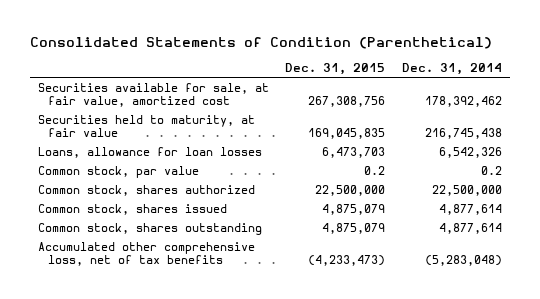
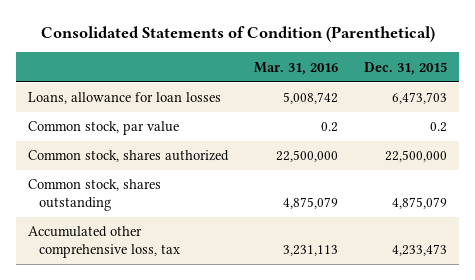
- | Dec. 31, 2015 | Dec. 31, 2014
+ | Mar. 31, 2016 | Dec. 31, 2015
- Securities available for sale, at fair value, amortized cost | 267,308,756 | 178,392,462
- Securities held to maturity, at fair value | 169,045,835 | 216,745,438
- Common stock, shares issued | 4,875,079 | 4,877,614
- Accumulated other comprehensive loss, net of tax benefits | (4,233,473) | (5,283,048)
+ Accumulated other comprehensive loss, tax | 3,231,113 | 4,233,473

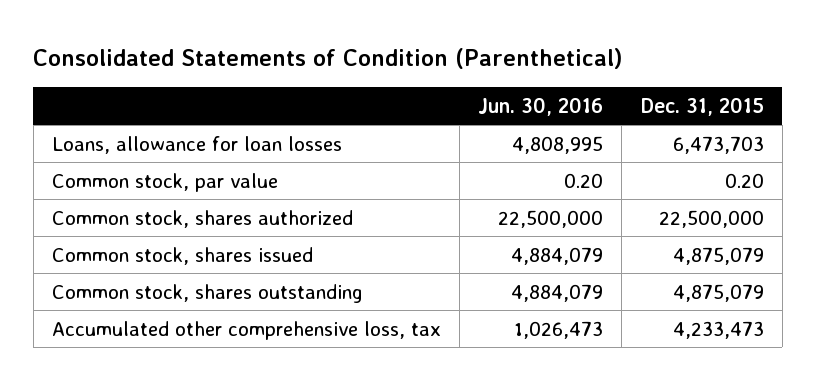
- | Mar. 31, 2016 | Dec. 31, 2015
+ | Jun. 30, 2016 | Dec. 31, 2015
- Common stock, par value | 0.2 | 0.2
+ Common stock, par value | 0.20 | 0.20
+ Common stock, shares issued | 4,884,079 | 4,875,079

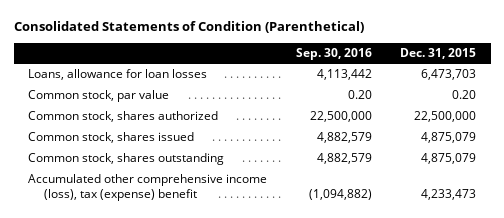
- | Jun. 30, 2016 | Dec. 31, 2015
+ | Sep. 30, 2016 | Dec. 31, 2015
- Accumulated other comprehensive loss, tax | 1,026,473 | 4,233,473
+ Accumulated other comprehensive income (loss), tax (expense) benefit | (1,094,882) | 4,233,473

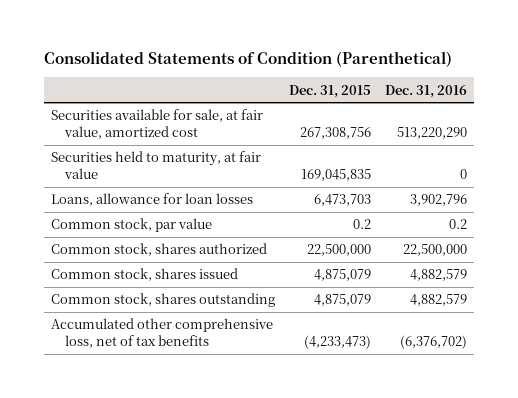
- | Sep. 30, 2016 | Dec. 31, 2015
+ | Dec. 31, 2015 | Dec. 31, 2016
+ Securities available for sale, at fair value, amortized cost | 267,308,756 | 513,220,290
+ Securities held to maturity, at fair value | 169,045,835 | 0
- Common stock, par value | 0.20 | 0.20
+ Common stock, par value | 0.2 | 0.2
- Accumulated other comprehensive income (loss), tax (expense) benefit | (1,094,882) | 4,233,473
+ Accumulated other comprehensive loss, net of tax benefits | (4,233,473) | (6,376,702)

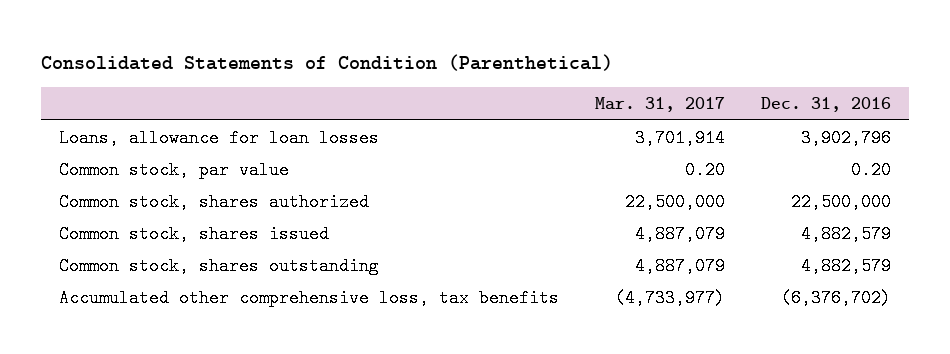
- | Dec. 31, 2015 | Dec. 31, 2016
+ | Mar. 31, 2017 | Dec. 31, 2016
- Securities available for sale, at fair value, amortized cost | 267,308,756 | 513,220,290
- Securities held to maturity, at fair value | 169,045,835 | 0
- Common stock, par value | 0.2 | 0.2
+ Common stock, par value | 0.20 | 0.20
- Accumulated other comprehensive loss, net of tax benefits | (4,233,473) | (6,376,702)
+ Accumulated other comprehensive loss, tax benefits | (4,733,977) | (6,376,702)

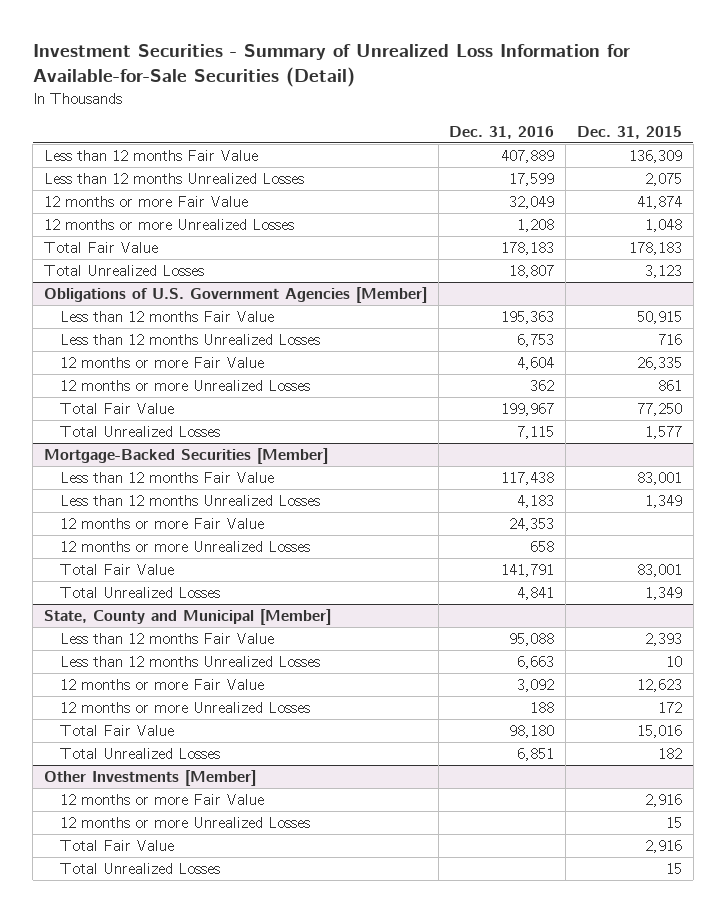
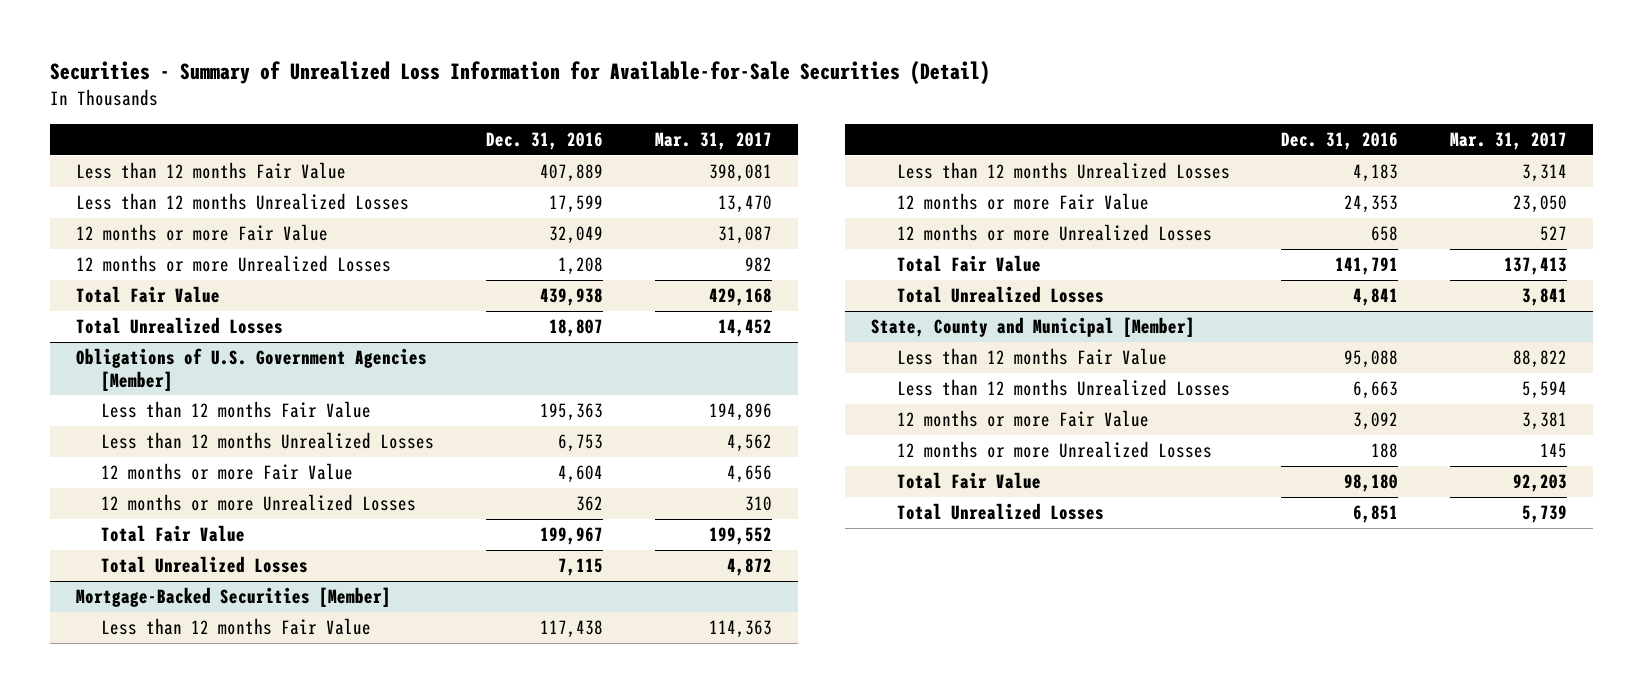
- Investment Securities - Summary of Unrealized Loss Information for Available-for-Sale Securities (Detail)
+ Securities - Summary of Unrealized Loss Information for Available-for-Sale Securities (Detail)
- | Dec. 31, 2016 | Dec. 31, 2015
+ | Dec. 31, 2016 | Mar. 31, 2017
- Total Fair Value | 178,183 | 178,183
+ Total Fair Value | 439,938 | 429,168
- Other Investments [Member]
- 12 months or more Fair Value | | 2,916
- 12 months or more Unrealized Losses | | 15
- Total Fair Value | | 2,916
- Total Unrealized Losses | | 15

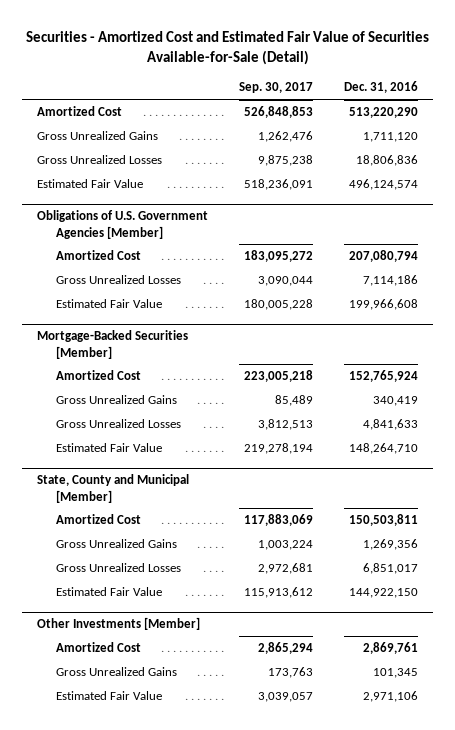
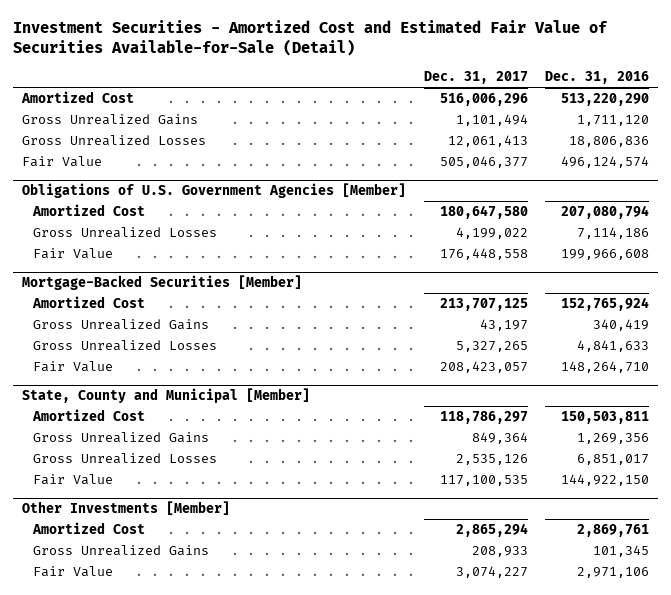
- Securities - Amortized Cost and Estimated Fair Value of Securities Available-for-Sale (Detail)
+ Investment Securities - Amortized Cost and Estimated Fair Value of Securities Available-for-Sale (Detail)
- | Sep. 30, 2017 | Dec. 31, 2016
+ | Dec. 31, 2017 | Dec. 31, 2016
- Estimated Fair Value | 518,236,091 | 496,124,574
+ Fair Value | 505,046,377 | 496,124,574
@ Obligations of U.S. Government Agencies [Member]
- Estimated Fair Value | 180,005,228 | 199,966,608
+ Fair Value | 176,448,558 | 199,966,608
@ Mortgage-Backed Securities [Member]
- Estimated Fair Value | 219,278,194 | 148,264,710
+ Fair Value | 208,423,057 | 148,264,710
@ State, County and Municipal [Member]
- Estimated Fair Value | 115,913,612 | 144,922,150
+ Fair Value | 117,100,535 | 144,922,150
@ Other Investments [Member]
- Estimated Fair Value | 3,039,057 | 2,971,106
+ Fair Value | 3,074,227 | 2,971,106

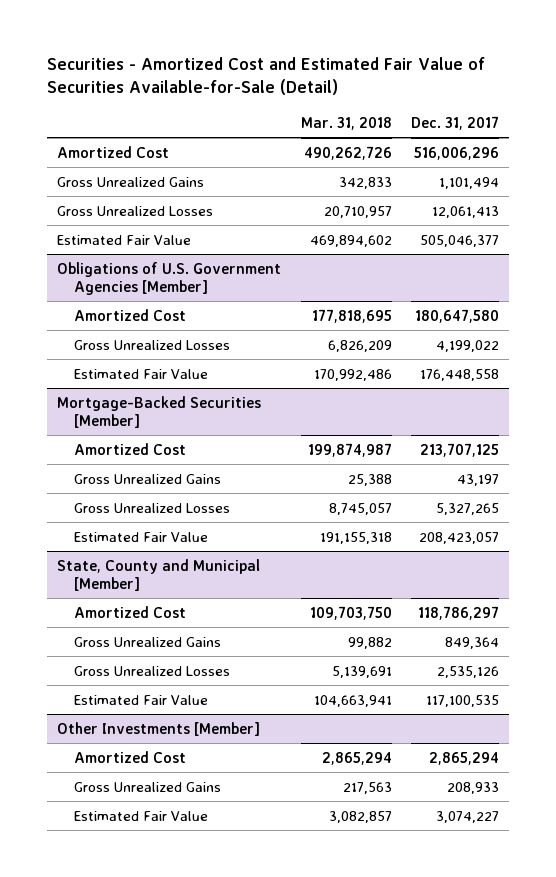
- Investment Securities - Amortized Cost and Estimated Fair Value of Securities Available-for-Sale (Detail)
+ Securities - Amortized Cost and Estimated Fair Value of Securities Available-for-Sale (Detail)
- | Dec. 31, 2017 | Dec. 31, 2016
+ | Mar. 31, 2018 | Dec. 31, 2017
- Fair Value | 505,046,377 | 496,124,574
+ Estimated Fair Value | 469,894,602 | 505,046,377
@ Obligations of U.S. Government Agencies [Member]
- Fair Value | 176,448,558 | 199,966,608
+ Estimated Fair Value | 170,992,486 | 176,448,558
@ Mortgage-Backed Securities [Member]
- Fair Value | 208,423,057 | 148,264,710
+ Estimated Fair Value | 191,155,318 | 208,423,057
@ State, County and Municipal [Member]
- Fair Value | 117,100,535 | 144,922,150
+ Estimated Fair Value | 104,663,941 | 117,100,535
@ Other Investments [Member]
- Fair Value | 3,074,227 | 2,971,106
+ Estimated Fair Value | 3,082,857 | 3,074,227

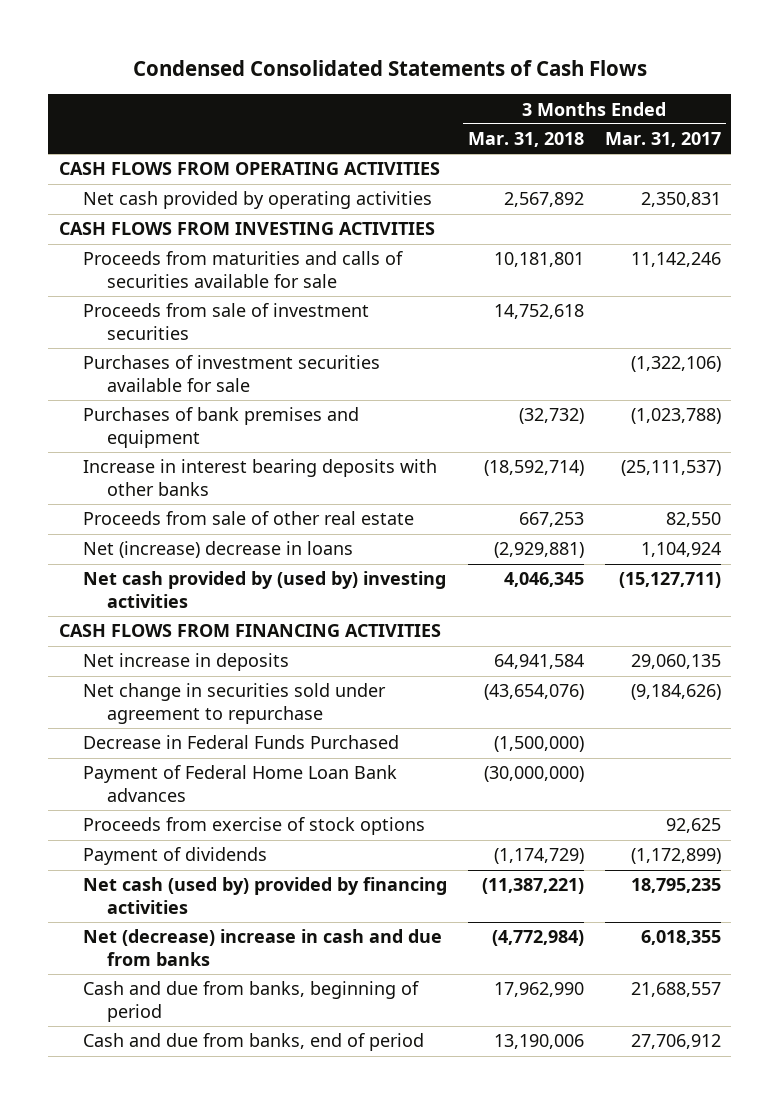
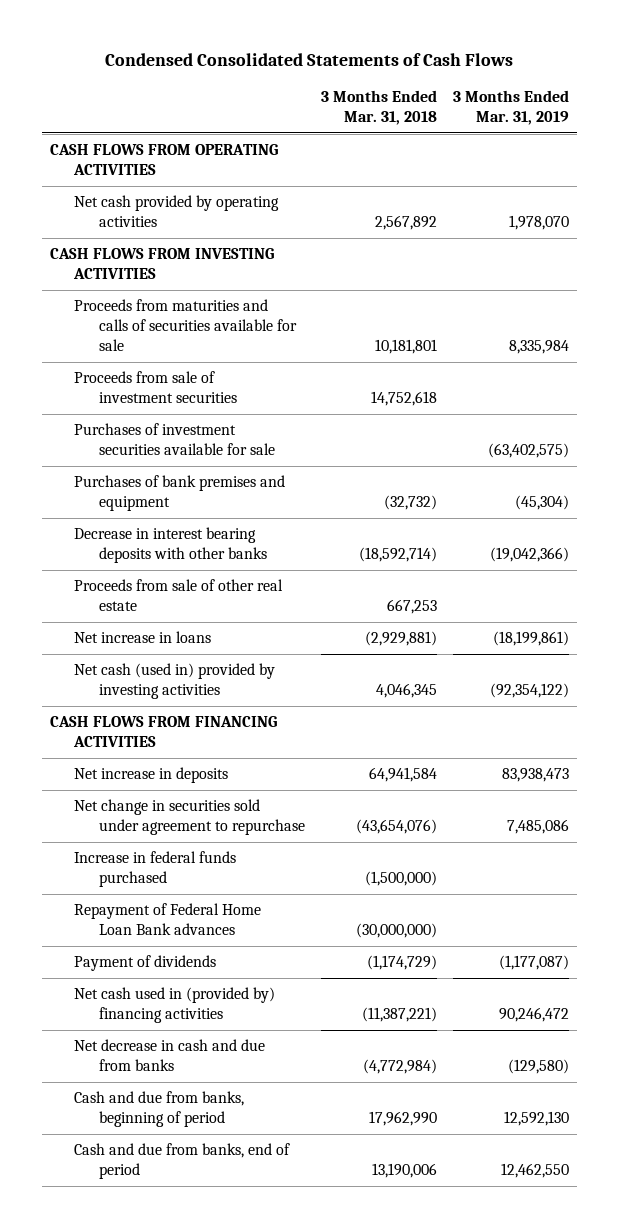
- | 3 Months Ended Mar. 31, 2018 | 3 Months Ended Mar. 31, 2017
+ | 3 Months Ended Mar. 31, 2018 | 3 Months Ended Mar. 31, 2019
- Increase in interest bearing deposits with other banks | (18,592,714) | (25,111,537)
+ Decrease in interest bearing deposits with other banks | (18,592,714) | (19,042,366)
- Net (increase) decrease in loans | (2,929,881) | 1,104,924
- Net cash provided by (used by) investing activities | 4,046,345 | (15,127,711)
+ Net increase in loans | (2,929,881) | (18,199,861)
+ Net cash (used in) provided by investing activities | 4,046,345 | (92,354,122)
- Decrease in Federal Funds Purchased | (1,500,000) |
- Payment of Federal Home Loan Bank advances | (30,000,000) |
- Proceeds from exercise of stock options | | 92,625
+ Increase in federal funds purchased | (1,500,000) |
+ Repayment of Federal Home Loan Bank advances | (30,000,000) |
- Net cash (used by) provided by financing activities | (11,387,221) | 18,795,235
- Net (decrease) increase in cash and due from banks | (4,772,984) | 6,018,355
+ Net cash used in (provided by) financing activities | (11,387,221) | 90,246,472
+ Net decrease in cash and due from banks | (4,772,984) | (129,580)

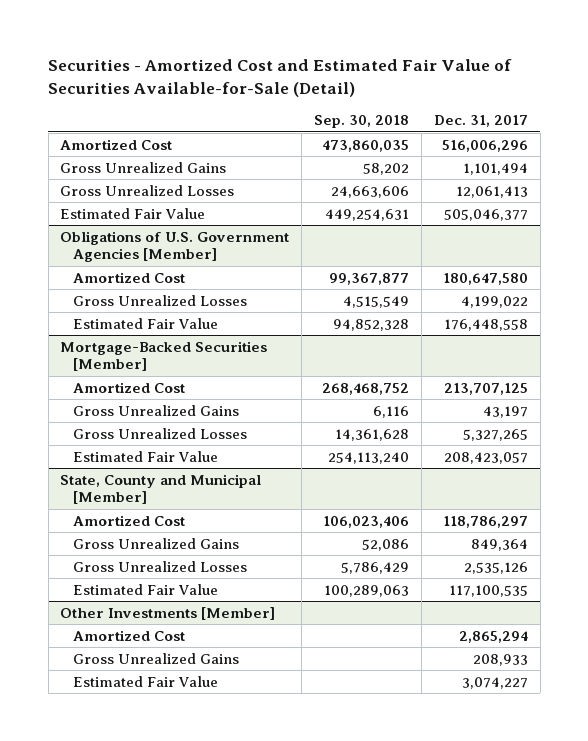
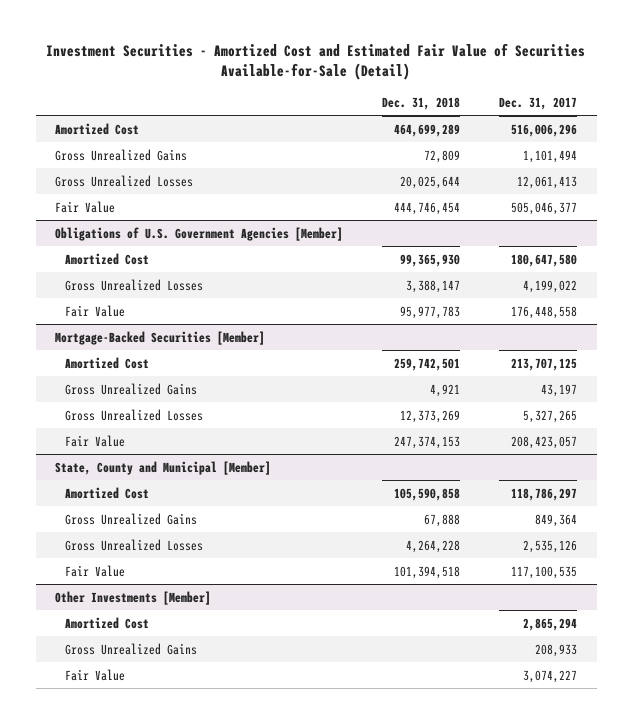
- Securities - Amortized Cost and Estimated Fair Value of Securities Available-for-Sale (Detail)
+ Investment Securities - Amortized Cost and Estimated Fair Value of Securities Available-for-Sale (Detail)
- | Sep. 30, 2018 | Dec. 31, 2017
+ | Dec. 31, 2018 | Dec. 31, 2017
- Estimated Fair Value | 449,254,631 | 505,046,377
+ Fair Value | 444,746,454 | 505,046,377
@ Obligations of U.S. Government Agencies [Member]
- Estimated Fair Value | 94,852,328 | 176,448,558
+ Fair Value | 95,977,783 | 176,448,558
@ Mortgage-Backed Securities [Member]
- Estimated Fair Value | 254,113,240 | 208,423,057
+ Fair Value | 247,374,153 | 208,423,057
@ State, County and Municipal [Member]
- Estimated Fair Value | 100,289,063 | 117,100,535
+ Fair Value | 101,394,518 | 117,100,535
@ Other Investments [Member]
- Estimated Fair Value | | 3,074,227
+ Fair Value | | 3,074,227

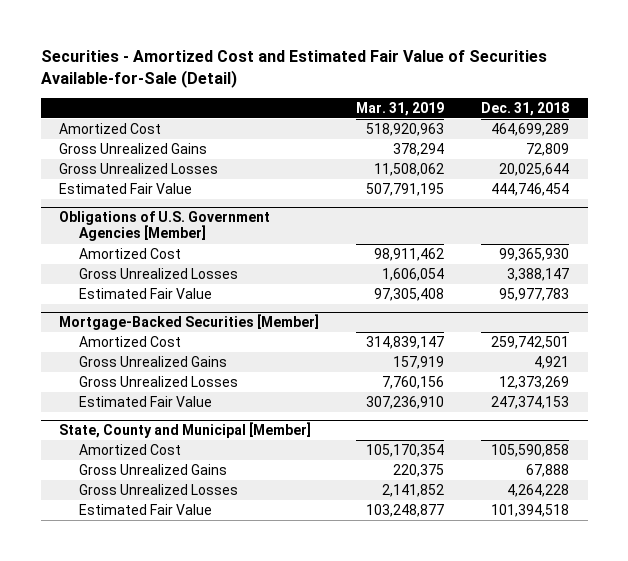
- Investment Securities - Amortized Cost and Estimated Fair Value of Securities Available-for-Sale (Detail)
+ Securities - Amortized Cost and Estimated Fair Value of Securities Available-for-Sale (Detail)
- | Dec. 31, 2018 | Dec. 31, 2017
+ | Mar. 31, 2019 | Dec. 31, 2018
- Fair Value | 444,746,454 | 505,046,377
+ Estimated Fair Value | 507,791,195 | 444,746,454
@ Obligations of U.S. Government Agencies [Member]
- Fair Value | 95,977,783 | 176,448,558
+ Estimated Fair Value | 97,305,408 | 95,977,783
@ Mortgage-Backed Securities [Member]
- Fair Value | 247,374,153 | 208,423,057
+ Estimated Fair Value | 307,236,910 | 247,374,153
@ State, County and Municipal [Member]
- Fair Value | 101,394,518 | 117,100,535
- Other Investments [Member]
- Amortized Cost | | 2,865,294
- Gross Unrealized Gains | | 208,933
- Fair Value | | 3,074,227
@ State, County and Municipal [Member]
+ Estimated Fair Value | 103,248,877 | 101,394,518

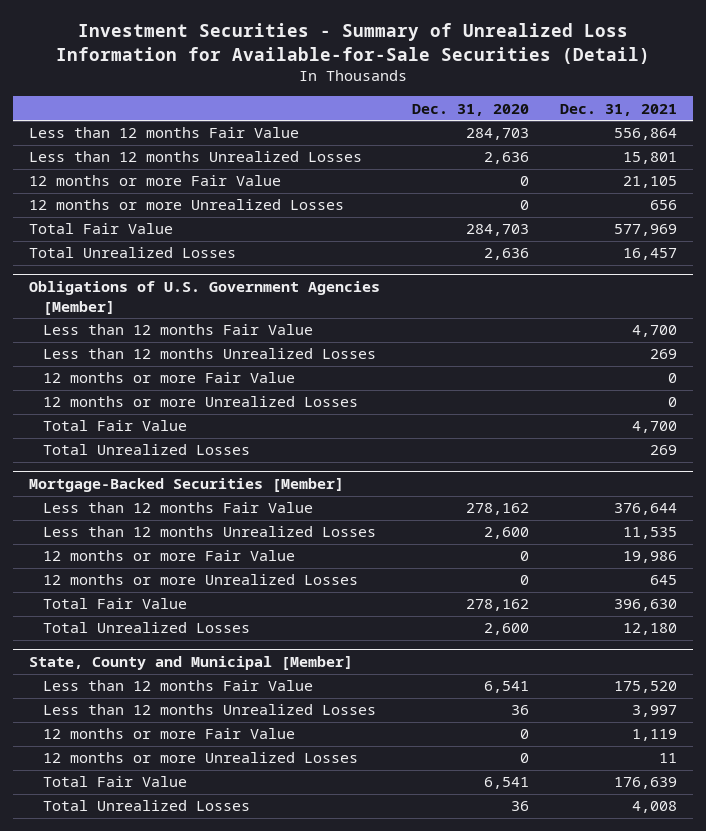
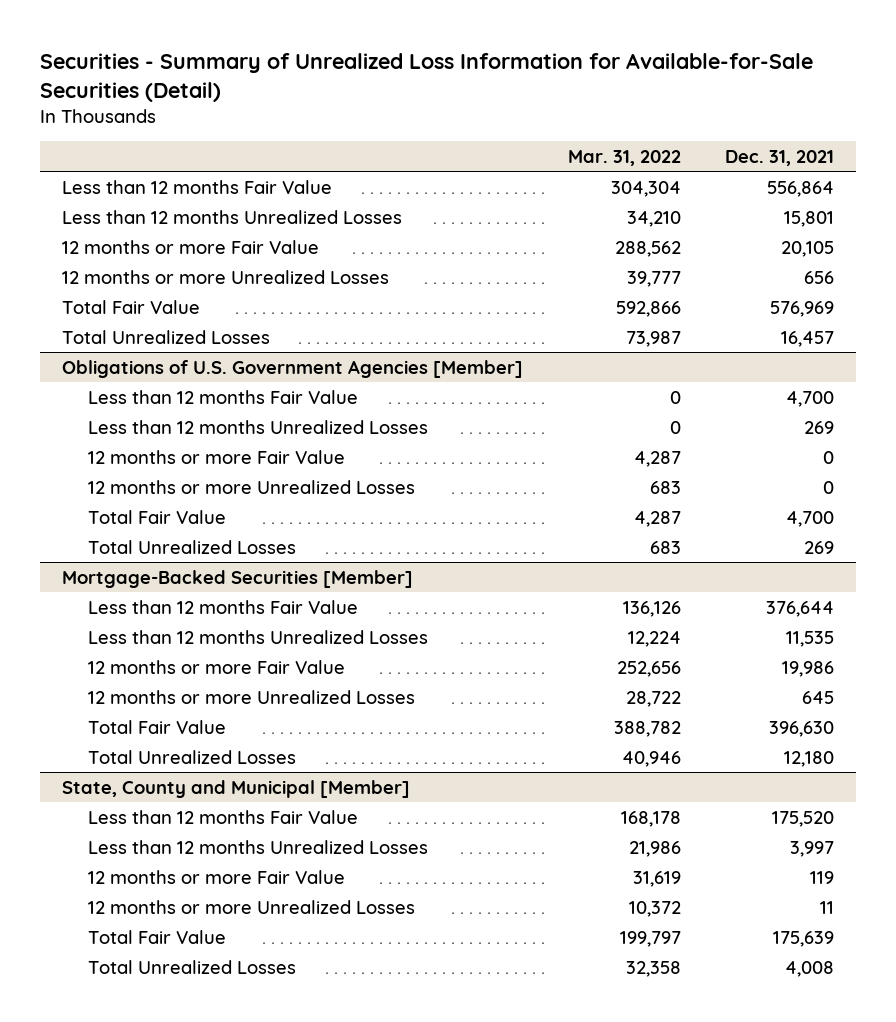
- Investment Securities - Summary of Unrealized Loss Information for Available-for-Sale Securities (Detail)
+ Securities - Summary of Unrealized Loss Information for Available-for-Sale Securities (Detail)
- | Dec. 31, 2020 | Dec. 31, 2021
+ | Mar. 31, 2022 | Dec. 31, 2021
- 12 months or more Fair Value | 0 | 21,105
+ 12 months or more Fair Value | 288,562 | 20,105
- Total Fair Value | 284,703 | 577,969
+ Total Fair Value | 592,866 | 576,969
@ State, County and Municipal [Member]
- 12 months or more Fair Value | 0 | 1,119
+ 12 months or more Fair Value | 31,619 | 119
- Total Fair Value | 6,541 | 176,639
+ Total Fair Value | 199,797 | 175,639

